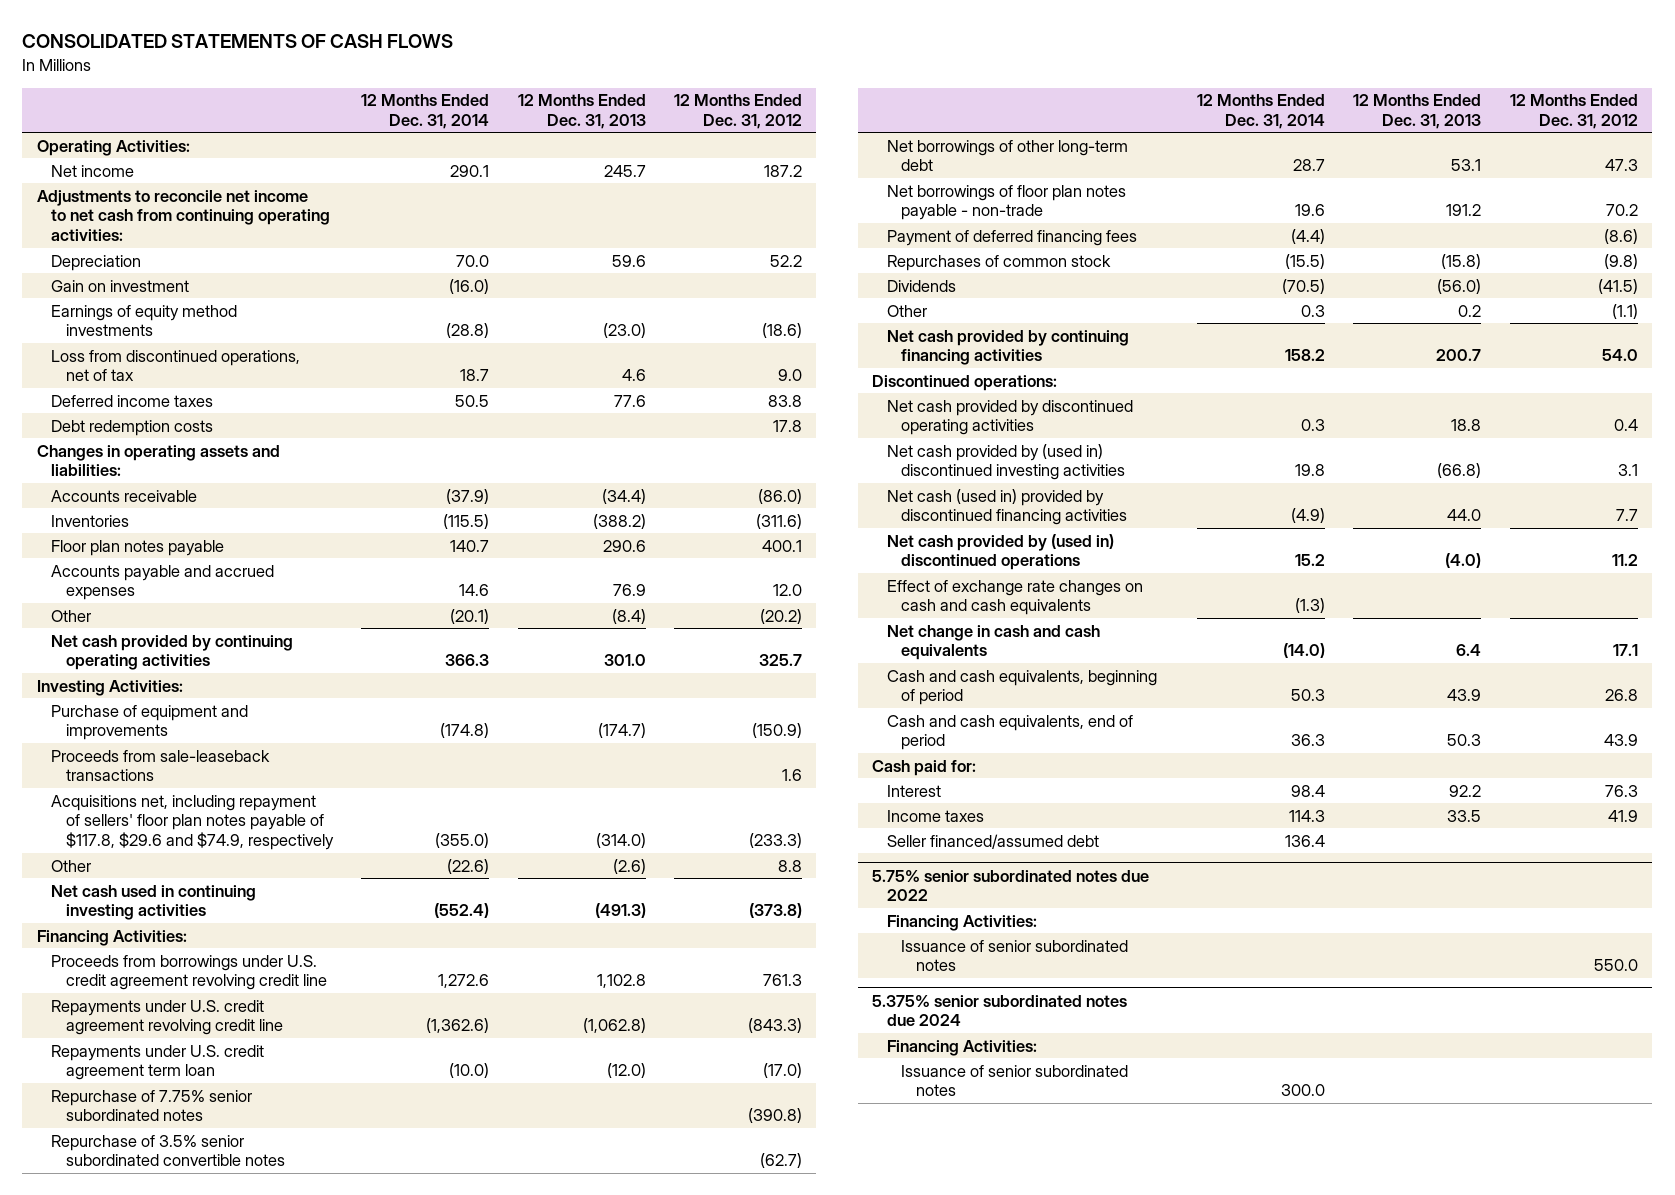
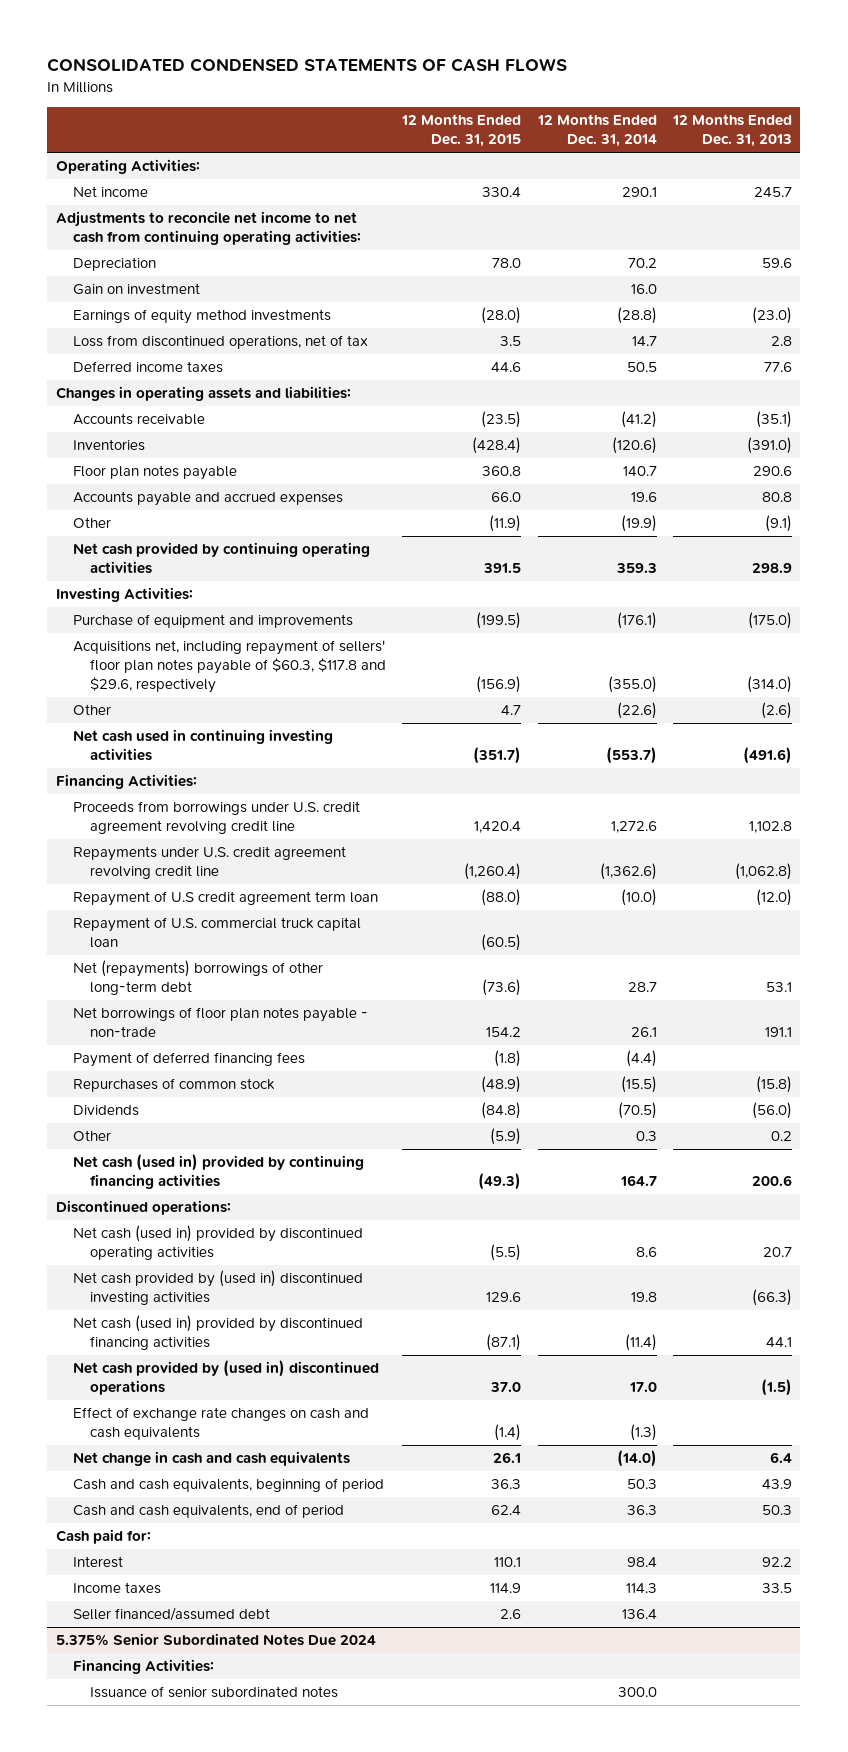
- CONSOLIDATED STATEMENTS OF CASH FLOWS
+ CONSOLIDATED CONDENSED STATEMENTS OF CASH FLOWS
- | 12 Months Ended Dec. 31, 2014 | 12 Months Ended Dec. 31, 2013 | 12 Months Ended Dec. 31, 2012
+ | 12 Months Ended Dec. 31, 2015 | 12 Months Ended Dec. 31, 2014 | 12 Months Ended Dec. 31, 2013
- Depreciation | 70.0 | 59.6 | 52.2
- Gain on investment | (16.0) | |
+ Depreciation | 78.0 | 70.2 | 59.6
+ Gain on investment | | 16.0 |
- Loss from discontinued operations, net of tax | 18.7 | 4.6 | 9.0
+ Loss from discontinued operations, net of tax | 3.5 | 14.7 | 2.8
- Debt redemption costs | | | 17.8
- Accounts receivable | (37.9) | (34.4) | (86.0)
- Inventories | (115.5) | (388.2) | (311.6)
+ Accounts receivable | (23.5) | (41.2) | (35.1)
+ Inventories | (428.4) | (120.6) | (391.0)
- Accounts payable and accrued expenses | 14.6 | 76.9 | 12.0
- Other | (20.1) | (8.4) | (20.2)
- Net cash provided by continuing operating activities | 366.3 | 301.0 | 325.7
+ Accounts payable and accrued expenses | 66.0 | 19.6 | 80.8
+ Other | (11.9) | (19.9) | (9.1)
+ Net cash provided by continuing operating activities | 391.5 | 359.3 | 298.9
- Purchase of equipment and improvements | (174.8) | (174.7) | (150.9)
- Proceeds from sale-leaseback transactions | | | 1.6
- Acquisitions net, including repayment of sellers' floor plan notes payable of $117.8, $29.6 and $74.9, respectively | (355.0) | (314.0) | (233.3)
+ Purchase of equipment and improvements | (199.5) | (176.1) | (175.0)
+ Acquisitions net, including repayment of sellers' floor plan notes payable of $60.3, $117.8 and $29.6, respectively | (156.9) | (355.0) | (314.0)
- Net cash used in continuing investing activities | (552.4) | (491.3) | (373.8)
+ Net cash used in continuing investing activities | (351.7) | (553.7) | (491.6)
- Repayments under U.S. credit agreement term loan | (10.0) | (12.0) | (17.0)
- Repurchase of 7.75% senior subordinated notes | | | (390.8)
- Repurchase of 3.5% senior subordinated convertible notes | | | (62.7)
- Net borrowings of other long-term debt | 28.7 | 53.1 | 47.3
- Net borrowings of floor plan notes payable - non-trade | 19.6 | 191.2 | 70.2
+ Repayment of U.S credit agreement term loan | (88.0) | (10.0) | (12.0)
+ Repayment of U.S. commercial truck capital loan | (60.5) | |
+ Net (repayments) borrowings of other long-term debt | (73.6) | 28.7 | 53.1
+ Net borrowings of floor plan notes payable - non-trade | 154.2 | 26.1 | 191.1
- Net cash provided by continuing financing activities | 158.2 | 200.7 | 54.0
+ Net cash (used in) provided by continuing financing activities | (49.3) | 164.7 | 200.6
- Net cash provided by discontinued operating activities | 0.3 | 18.8 | 0.4
- Net cash provided by (used in) discontinued investing activities | 19.8 | (66.8) | 3.1
- Net cash (used in) provided by discontinued financing activities | (4.9) | 44.0 | 7.7
- Net cash provided by (used in) discontinued operations | 15.2 | (4.0) | 11.2
+ Net cash (used in) provided by discontinued operating activities | (5.5) | 8.6 | 20.7
+ Net cash provided by (used in) discontinued investing activities | 129.6 | 19.8 | (66.3)
+ Net cash (used in) provided by discontinued financing activities | (87.1) | (11.4) | 44.1
+ Net cash provided by (used in) discontinued operations | 37.0 | 17.0 | (1.5)
- 5.75% senior subordinated notes due 2022
- Financing Activities:
- Issuance of senior subordinated notes | | | 550.0
- 5.375% senior subordinated notes due 2024
+ 5.375% Senior Subordinated Notes Due 2024

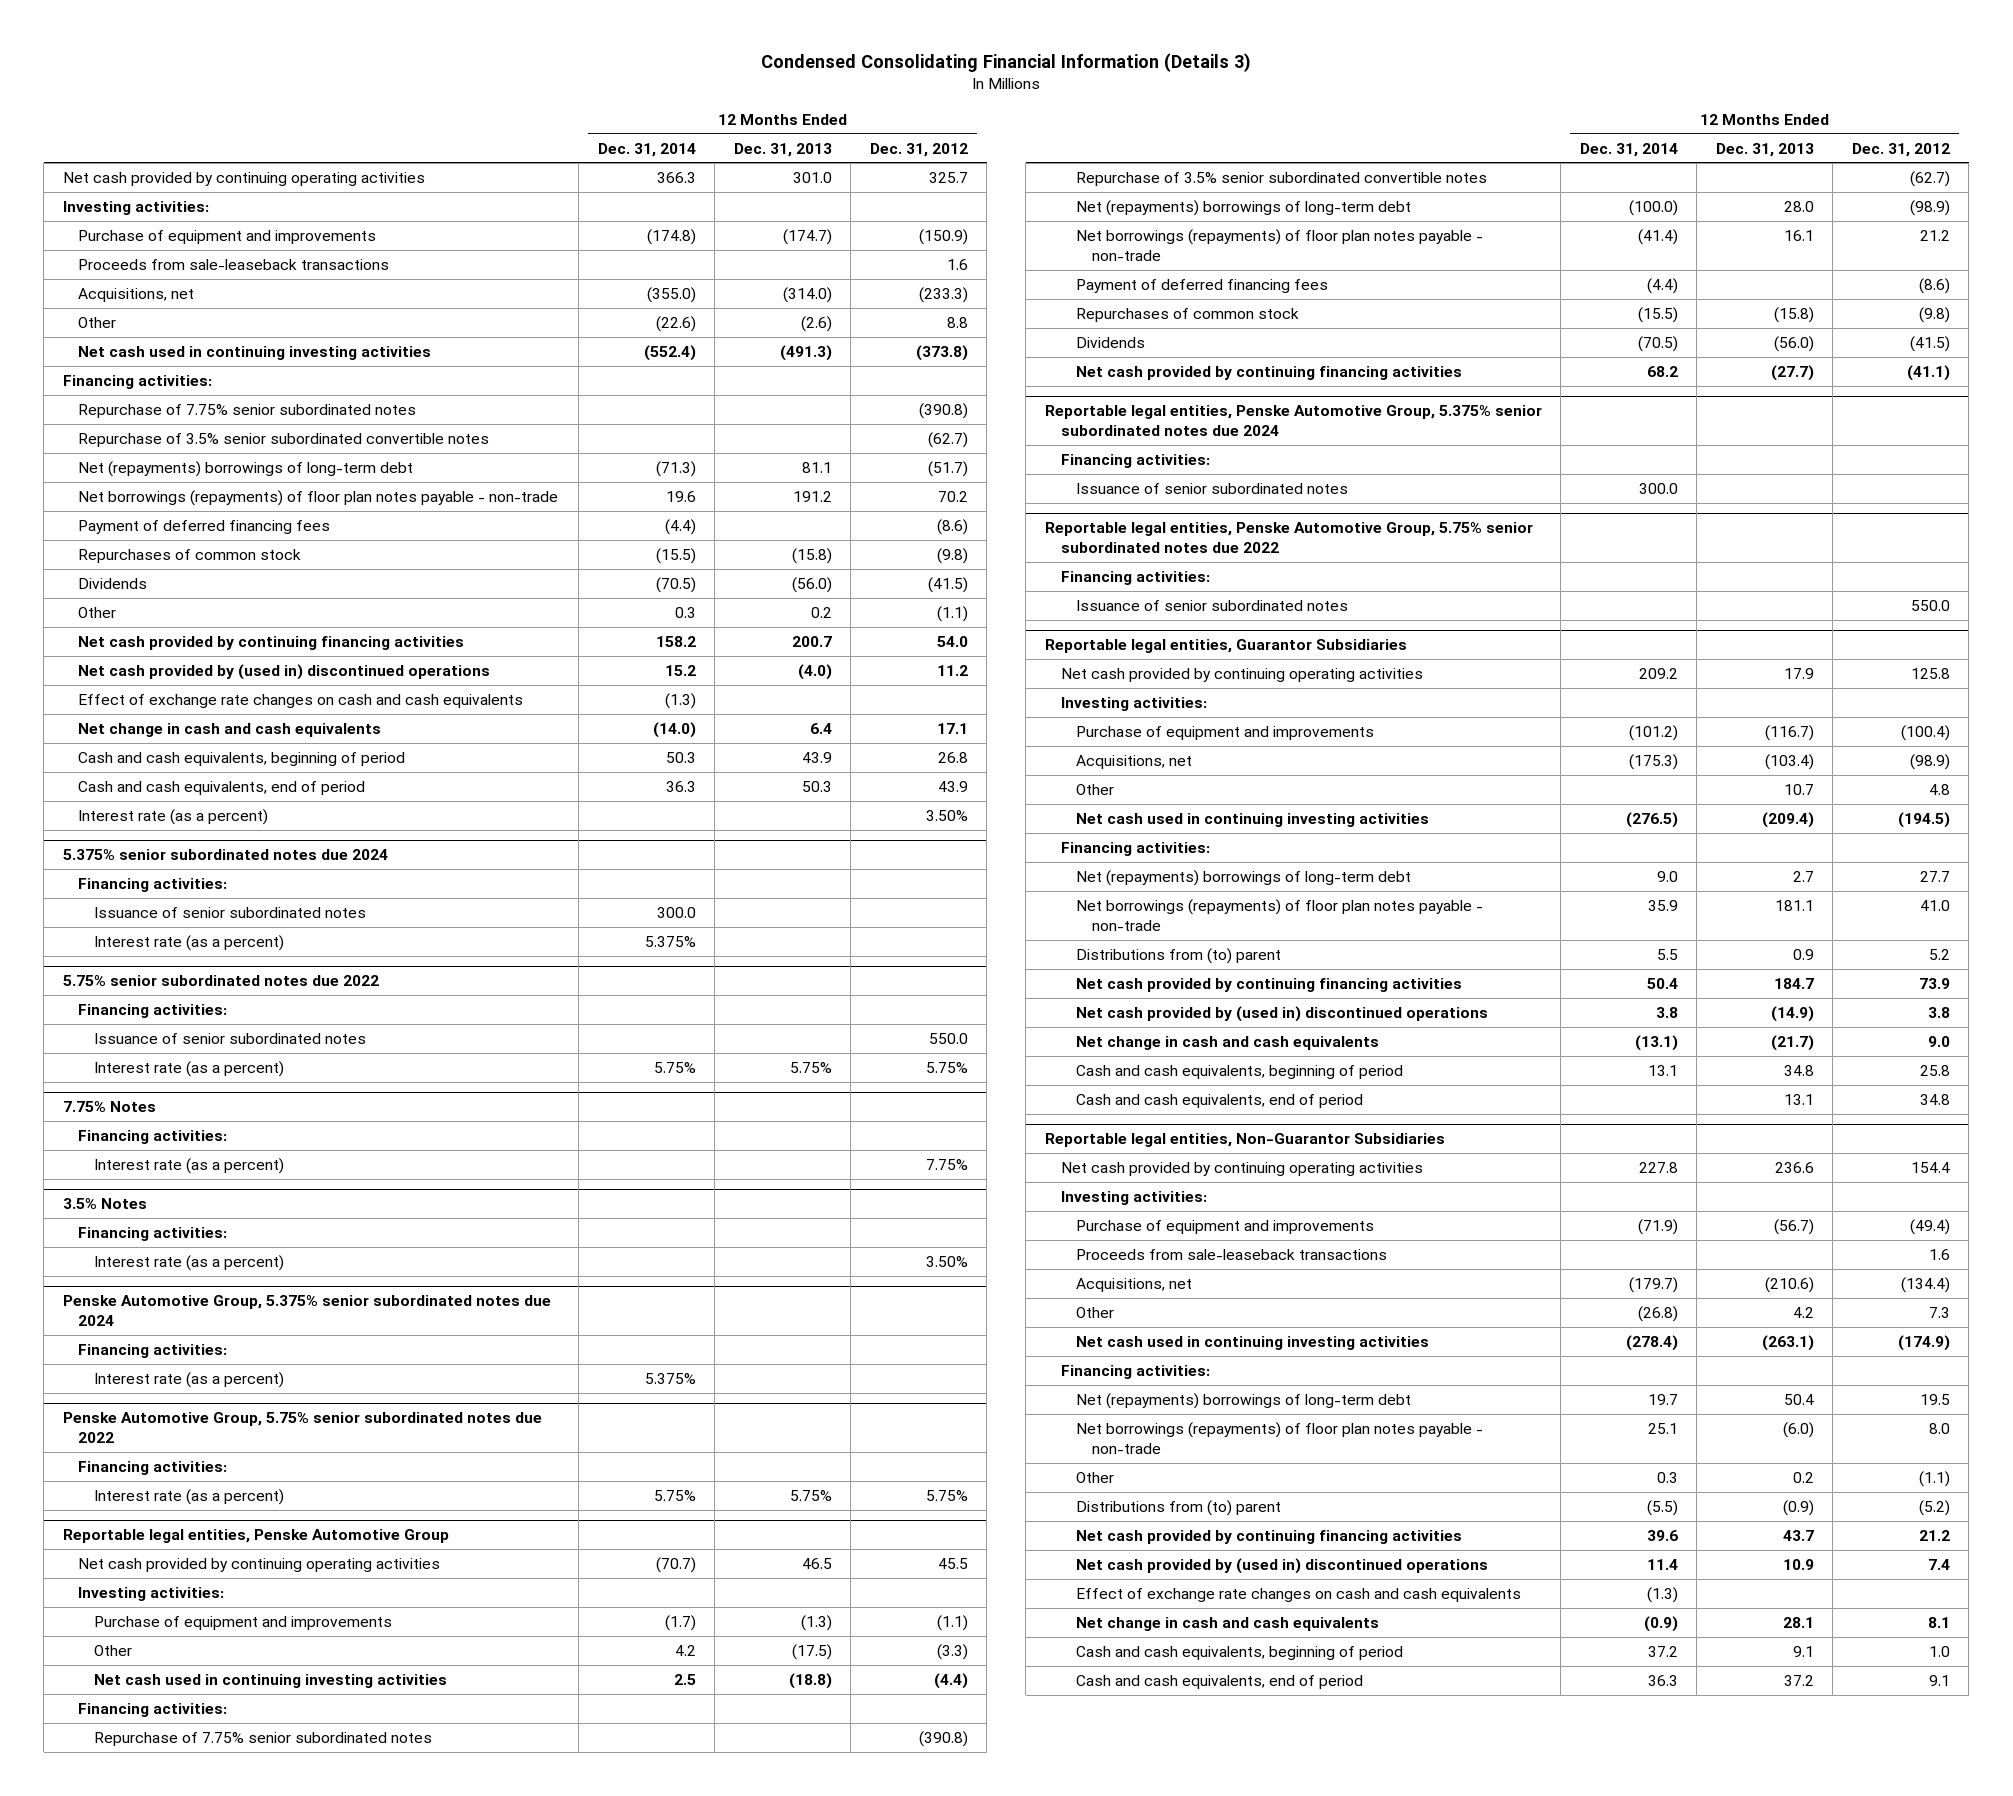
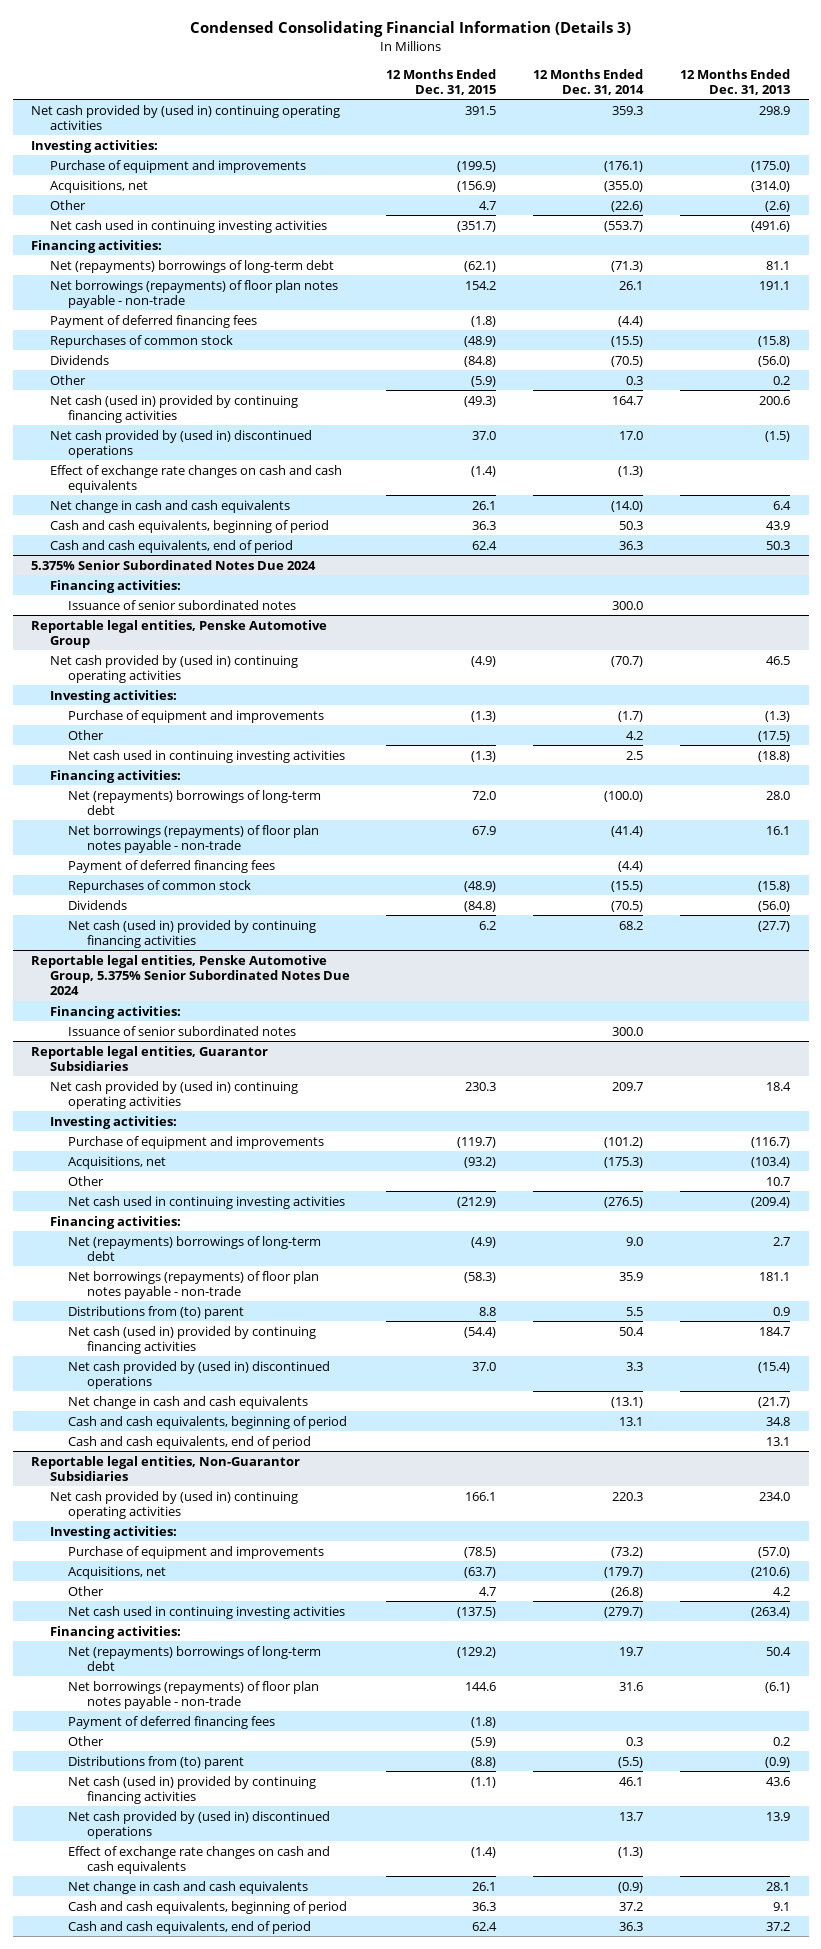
- | 12 Months Ended Dec. 31, 2014 | 12 Months Ended Dec. 31, 2013 | 12 Months Ended Dec. 31, 2012
+ | 12 Months Ended Dec. 31, 2015 | 12 Months Ended Dec. 31, 2014 | 12 Months Ended Dec. 31, 2013
- Net cash provided by continuing operating activities | 366.3 | 301.0 | 325.7
+ Net cash provided by (used in) continuing operating activities | 391.5 | 359.3 | 298.9
- Purchase of equipment and improvements | (174.8) | (174.7) | (150.9)
- Proceeds from sale-leaseback transactions | | | 1.6
+ Purchase of equipment and improvements | (199.5) | (176.1) | (175.0)
- Net cash used in continuing investing activities | (552.4) | (491.3) | (373.8)
+ Net cash used in continuing investing activities | (351.7) | (553.7) | (491.6)
- Repurchase of 7.75% senior subordinated notes | | | (390.8)
- Repurchase of 3.5% senior subordinated convertible notes | | | (62.7)
- Net borrowings (repayments) of floor plan notes payable - non-trade | 19.6 | 191.2 | 70.2
+ Net borrowings (repayments) of floor plan notes payable - non-trade | 154.2 | 26.1 | 191.1
- Net cash provided by continuing financing activities | 158.2 | 200.7 | 54.0
- Net cash provided by (used in) discontinued operations | 15.2 | (4.0) | 11.2
+ Net cash (used in) provided by continuing financing activities | (49.3) | 164.7 | 200.6
+ Net cash provided by (used in) discontinued operations | 37.0 | 17.0 | (1.5)
- Interest rate (as a percent) | | | 3.50%
- 5.375% senior subordinated notes due 2024
+ 5.375% Senior Subordinated Notes Due 2024
- Interest rate (as a percent) | 5.375% | |
- 5.75% senior subordinated notes due 2022
- Financing activities:
- Issuance of senior subordinated notes | | | 550.0
- Interest rate (as a percent) | 5.75% | 5.75% | 5.75%
- 7.75% Notes
- Financing activities:
- Interest rate (as a percent) | | | 7.75%
- 3.5% Notes
- Financing activities:
- Interest rate (as a percent) | | | 3.50%
- Penske Automotive Group, 5.375% senior subordinated notes due 2024
- Financing activities:
- Interest rate (as a percent) | 5.375% | |
- Penske Automotive Group, 5.75% senior subordinated notes due 2022
- Financing activities:
- Interest rate (as a percent) | 5.75% | 5.75% | 5.75%
@ Reportable legal entities, Penske Automotive Group
- Net cash provided by continuing operating activities | (70.7) | 46.5 | 45.5
+ Net cash provided by (used in) continuing operating activities | (4.9) | (70.7) | 46.5
- Repurchase of 7.75% senior subordinated notes | | | (390.8)
- Repurchase of 3.5% senior subordinated convertible notes | | | (62.7)
- Net cash provided by continuing financing activities | 68.2 | (27.7) | (41.1)
- Reportable legal entities, Penske Automotive Group, 5.375% senior subordinated notes due 2024
@ Reportable legal entities, Penske Automotive Group
+ Net cash (used in) provided by continuing financing activities | 6.2 | 68.2 | (27.7)
+ Reportable legal entities, Penske Automotive Group, 5.375% Senior Subordinated Notes Due 2024
- Reportable legal entities, Penske Automotive Group, 5.75% senior subordinated notes due 2022
- Financing activities:
- Issuance of senior subordinated notes | | | 550.0
@ Reportable legal entities, Guarantor Subsidiaries
- Net cash provided by continuing operating activities | 209.2 | 17.9 | 125.8
+ Net cash provided by (used in) continuing operating activities | 230.3 | 209.7 | 18.4
- Net cash provided by continuing financing activities | 50.4 | 184.7 | 73.9
- Net cash provided by (used in) discontinued operations | 3.8 | (14.9) | 3.8
+ Net cash (used in) provided by continuing financing activities | (54.4) | 50.4 | 184.7
+ Net cash provided by (used in) discontinued operations | 37.0 | 3.3 | (15.4)
@ Reportable legal entities, Non-Guarantor Subsidiaries
- Net cash provided by continuing operating activities | 227.8 | 236.6 | 154.4
+ Net cash provided by (used in) continuing operating activities | 166.1 | 220.3 | 234.0
- Purchase of equipment and improvements | (71.9) | (56.7) | (49.4)
- Proceeds from sale-leaseback transactions | | | 1.6
+ Purchase of equipment and improvements | (78.5) | (73.2) | (57.0)
- Net cash used in continuing investing activities | (278.4) | (263.1) | (174.9)
+ Net cash used in continuing investing activities | (137.5) | (279.7) | (263.4)
- Net borrowings (repayments) of floor plan notes payable - non-trade | 25.1 | (6.0) | 8.0
+ Net borrowings (repayments) of floor plan notes payable - non-trade | 144.6 | 31.6 | (6.1)
+ Payment of deferred financing fees | (1.8) | |
- Net cash provided by continuing financing activities | 39.6 | 43.7 | 21.2
- Net cash provided by (used in) discontinued operations | 11.4 | 10.9 | 7.4
+ Net cash (used in) provided by continuing financing activities | (1.1) | 46.1 | 43.6
+ Net cash provided by (used in) discontinued operations | | 13.7 | 13.9

